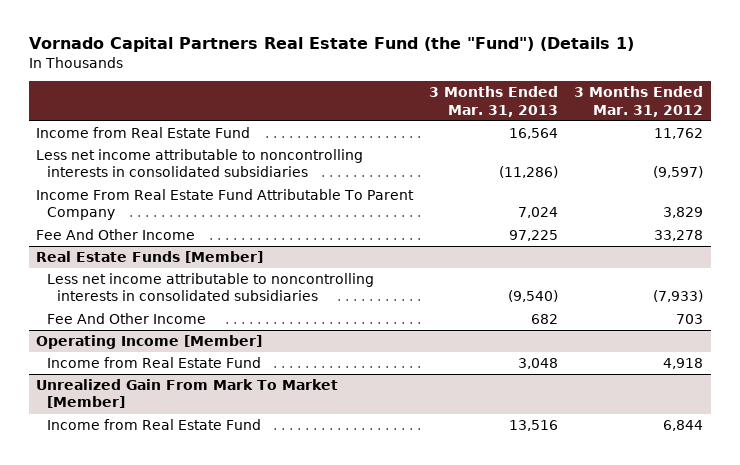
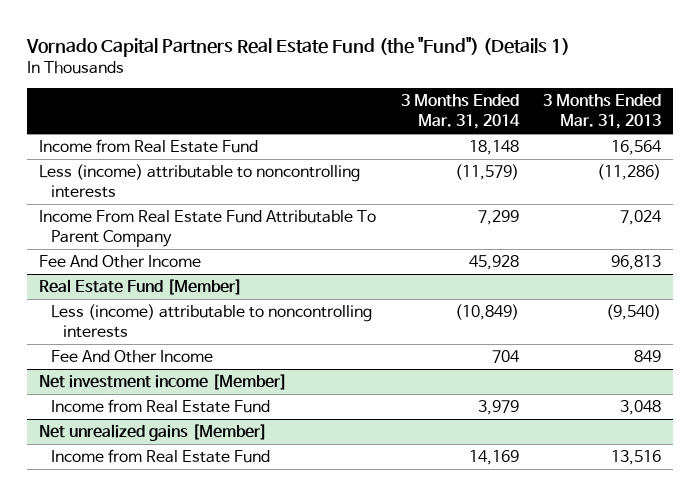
- | 3 Months Ended Mar. 31, 2013 | 3 Months Ended Mar. 31, 2012
+ | 3 Months Ended Mar. 31, 2014 | 3 Months Ended Mar. 31, 2013
- Less net income attributable to noncontrolling interests in consolidated subsidiaries | (11,286) | (9,597)
+ Less (income) attributable to noncontrolling interests | (11,579) | (11,286)
- Fee And Other Income | 97,225 | 33,278
- Real Estate Funds [Member]
- Less net income attributable to noncontrolling interests in consolidated subsidiaries | (9,540) | (7,933)
- Fee And Other Income | 682 | 703
- Operating Income [Member]
+ Fee And Other Income | 45,928 | 96,813
+ Real Estate Fund [Member]
+ Less (income) attributable to noncontrolling interests | (10,849) | (9,540)
+ Fee And Other Income | 704 | 849
+ Net investment income [Member]
- Unrealized Gain From Mark To Market [Member]
+ Net unrealized gains [Member]

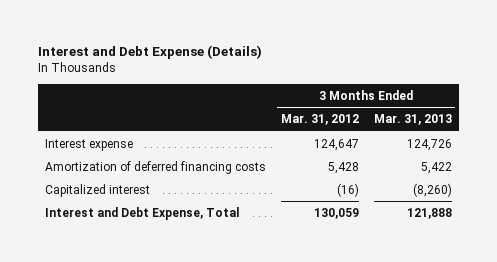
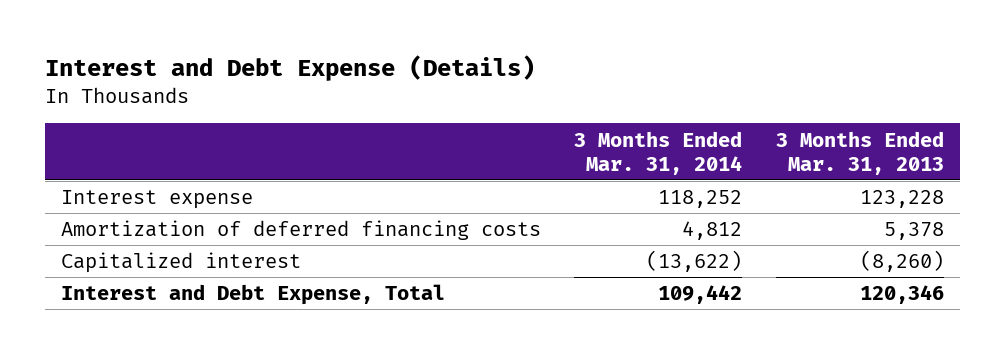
- | 3 Months Ended Mar. 31, 2012 | 3 Months Ended Mar. 31, 2013
+ | 3 Months Ended Mar. 31, 2014 | 3 Months Ended Mar. 31, 2013
- Interest expense | 124,647 | 124,726
- Amortization of deferred financing costs | 5,428 | 5,422
+ Interest expense | 118,252 | 123,228
+ Amortization of deferred financing costs | 4,812 | 5,378
- Interest and Debt Expense, Total | 130,059 | 121,888
+ Interest and Debt Expense, Total | 109,442 | 120,346

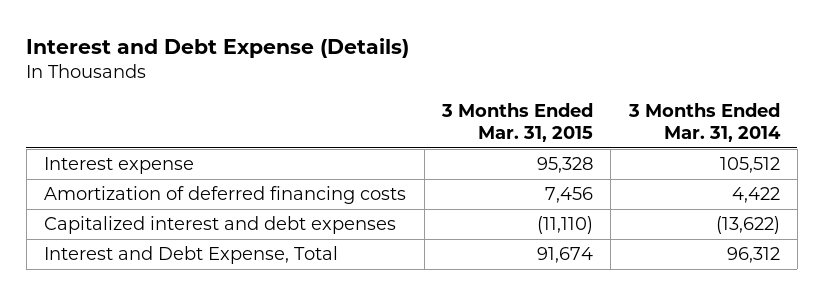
- | 3 Months Ended Mar. 31, 2014 | 3 Months Ended Mar. 31, 2013
+ | 3 Months Ended Mar. 31, 2015 | 3 Months Ended Mar. 31, 2014
- Interest expense | 118,252 | 123,228
- Amortization of deferred financing costs | 4,812 | 5,378
- Capitalized interest | (13,622) | (8,260)
- Interest and Debt Expense, Total | 109,442 | 120,346
+ Interest expense | 95,328 | 105,512
+ Amortization of deferred financing costs | 7,456 | 4,422
+ Capitalized interest and debt expenses | (11,110) | (13,622)
+ Interest and Debt Expense, Total | 91,674 | 96,312

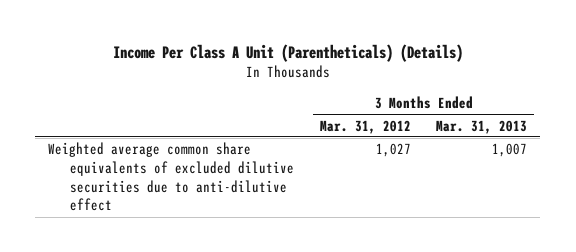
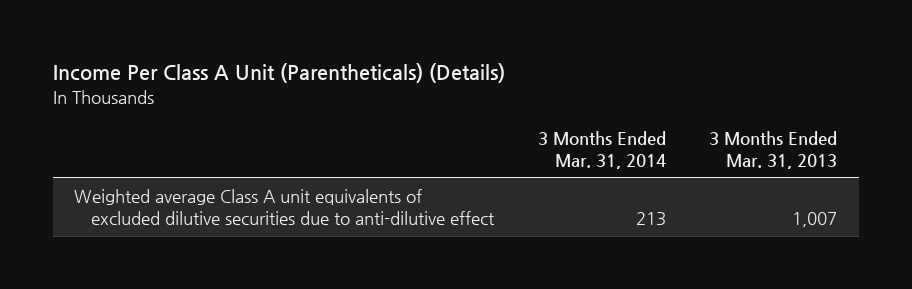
- | 3 Months Ended Mar. 31, 2012 | 3 Months Ended Mar. 31, 2013
+ | 3 Months Ended Mar. 31, 2014 | 3 Months Ended Mar. 31, 2013
- Weighted average common share equivalents of excluded dilutive securities due to anti-dilutive effect | 1,027 | 1,007
+ Weighted average Class A unit equivalents of excluded dilutive securities due to anti-dilutive effect | 213 | 1,007

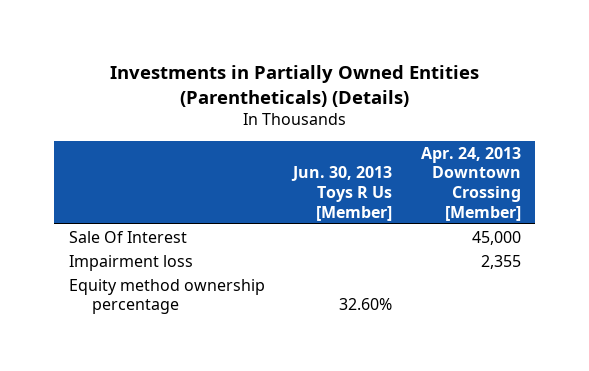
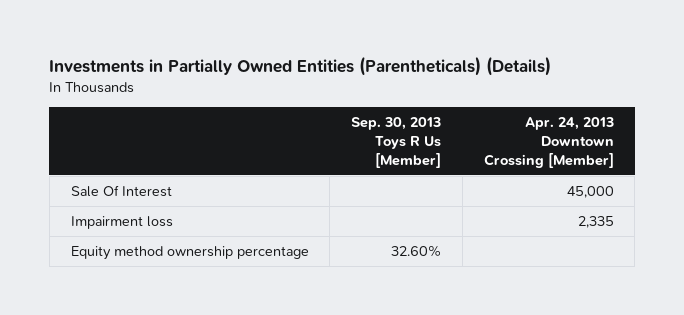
- | Jun. 30, 2013 Toys R Us [Member] | Apr. 24, 2013 Downtown Crossing [Member]
+ | Sep. 30, 2013 Toys R Us [Member] | Apr. 24, 2013 Downtown Crossing [Member]
- Impairment loss | | 2,355
+ Impairment loss | | 2,335

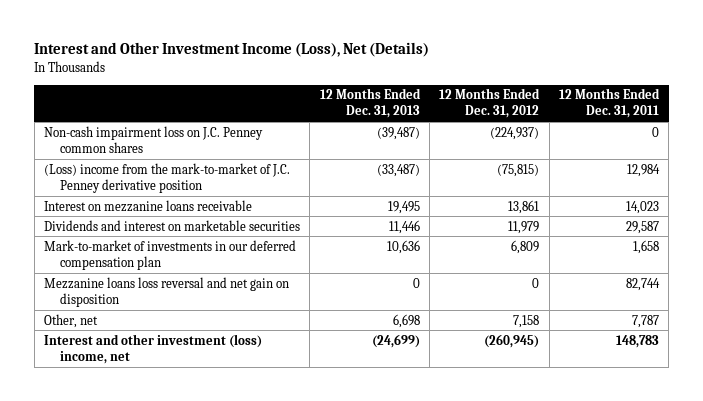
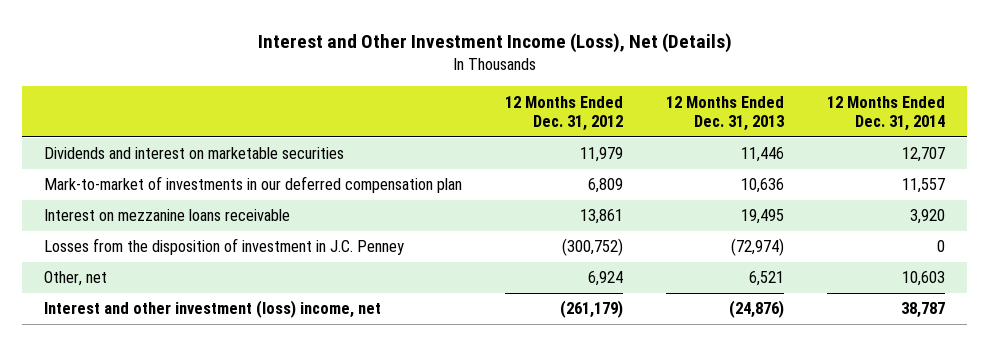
- | 12 Months Ended Dec. 31, 2013 | 12 Months Ended Dec. 31, 2012 | 12 Months Ended Dec. 31, 2011
+ | 12 Months Ended Dec. 31, 2012 | 12 Months Ended Dec. 31, 2013 | 12 Months Ended Dec. 31, 2014
- Non-cash impairment loss on J.C. Penney common shares | (39,487) | (224,937) | 0
- (Loss) income from the mark-to-market of J.C. Penney derivative position | (33,487) | (75,815) | 12,984
- Mezzanine loans loss reversal and net gain on disposition | 0 | 0 | 82,744
- Other, net | 6,698 | 7,158 | 7,787
- Interest and other investment (loss) income, net | (24,699) | (260,945) | 148,783
moved down: Interest on mezzanine loans receivable | 13,861 | 19,495 | 3,920
+ Losses from the disposition of investment in J.C. Penney | (300,752) | (72,974) | 0
+ Other, net | 6,924 | 6,521 | 10,603
+ Interest and other investment (loss) income, net | (261,179) | (24,876) | 38,787

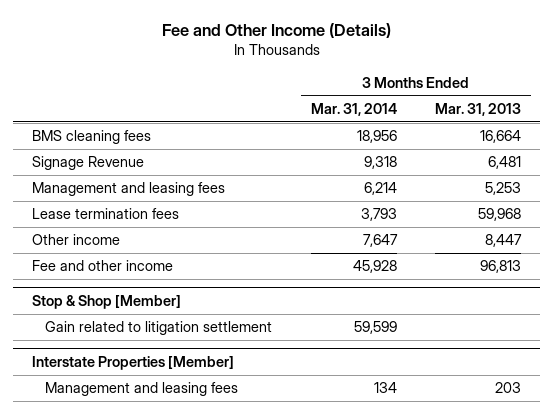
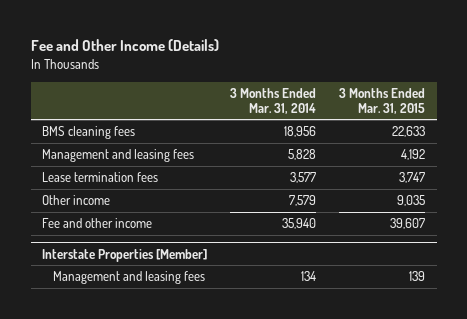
- | 3 Months Ended Mar. 31, 2014 | 3 Months Ended Mar. 31, 2013
+ | 3 Months Ended Mar. 31, 2014 | 3 Months Ended Mar. 31, 2015
- Signage Revenue | 9,318 | 6,481
- Management and leasing fees | 6,214 | 5,253
- Lease termination fees | 3,793 | 59,968
- Other income | 7,647 | 8,447
- Fee and other income | 45,928 | 96,813
- Stop & Shop [Member]
- Gain related to litigation settlement | 59,599 |
+ Management and leasing fees | 5,828 | 4,192
+ Lease termination fees | 3,577 | 3,747
+ Other income | 7,579 | 9,035
+ Fee and other income | 35,940 | 39,607

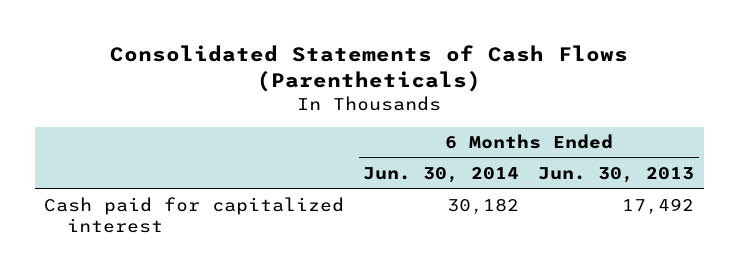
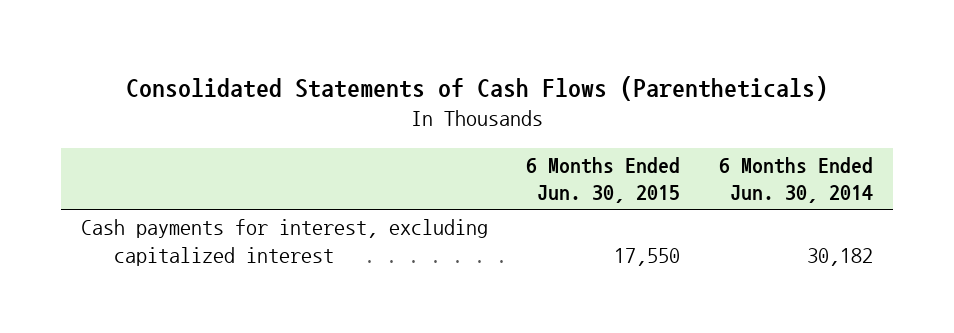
- | 6 Months Ended Jun. 30, 2014 | 6 Months Ended Jun. 30, 2013
+ | 6 Months Ended Jun. 30, 2015 | 6 Months Ended Jun. 30, 2014
- Cash paid for capitalized interest | 30,182 | 17,492
+ Cash payments for interest, excluding capitalized interest | 17,550 | 30,182

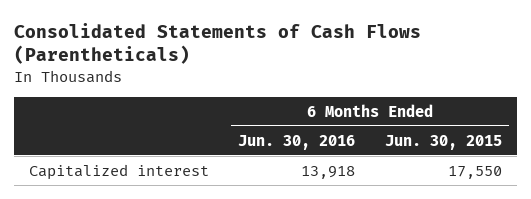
- | 6 Months Ended Jun. 30, 2015 | 6 Months Ended Jun. 30, 2014
+ | 6 Months Ended Jun. 30, 2016 | 6 Months Ended Jun. 30, 2015
- Cash payments for interest, excluding capitalized interest | 17,550 | 30,182
+ Capitalized interest | 13,918 | 17,550

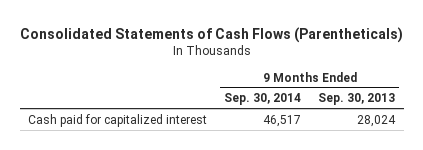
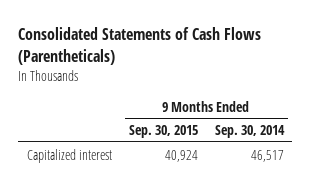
- | 9 Months Ended Sep. 30, 2014 | 9 Months Ended Sep. 30, 2013
+ | 9 Months Ended Sep. 30, 2015 | 9 Months Ended Sep. 30, 2014
- Cash paid for capitalized interest | 46,517 | 28,024
+ Capitalized interest | 40,924 | 46,517

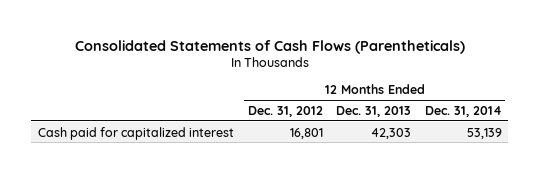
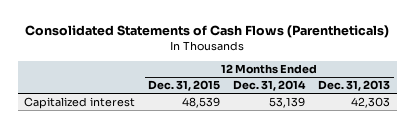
- | 12 Months Ended Dec. 31, 2012 | 12 Months Ended Dec. 31, 2013 | 12 Months Ended Dec. 31, 2014
+ | 12 Months Ended Dec. 31, 2015 | 12 Months Ended Dec. 31, 2014 | 12 Months Ended Dec. 31, 2013
- Cash paid for capitalized interest | 16,801 | 42,303 | 53,139
+ Capitalized interest | 48,539 | 53,139 | 42,303

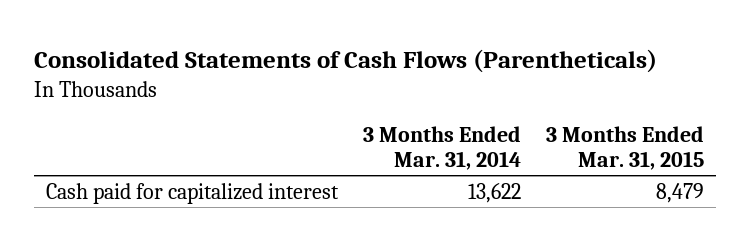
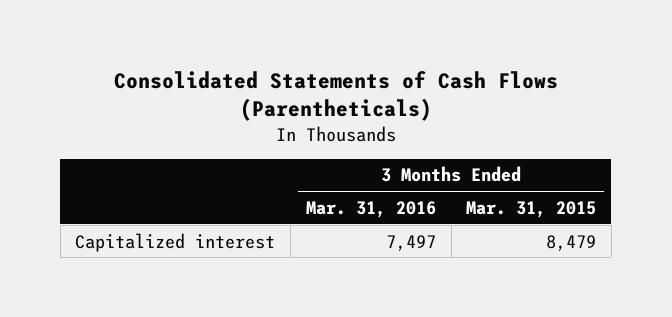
- | 3 Months Ended Mar. 31, 2014 | 3 Months Ended Mar. 31, 2015
+ | 3 Months Ended Mar. 31, 2016 | 3 Months Ended Mar. 31, 2015
- Cash paid for capitalized interest | 13,622 | 8,479
+ Capitalized interest | 7,497 | 8,479

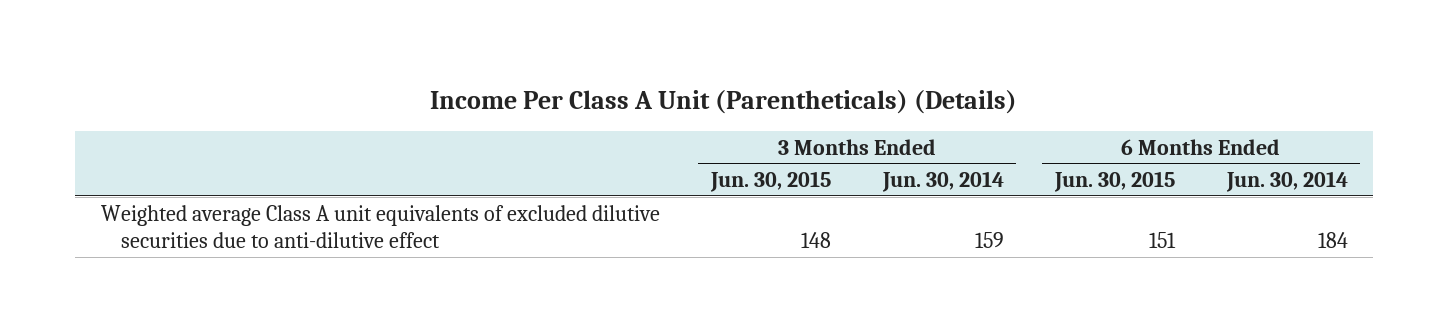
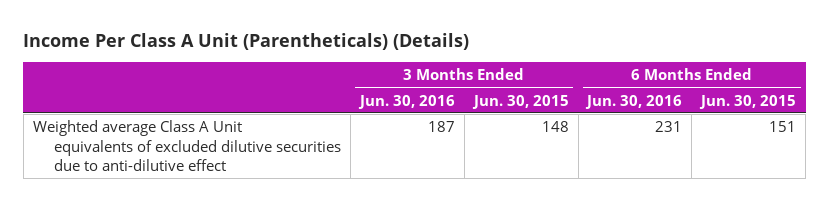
- | 3 Months Ended Jun. 30, 2015 | 3 Months Ended Jun. 30, 2014 | 6 Months Ended Jun. 30, 2015 | 6 Months Ended Jun. 30, 2014
+ | 3 Months Ended Jun. 30, 2016 | 3 Months Ended Jun. 30, 2015 | 6 Months Ended Jun. 30, 2016 | 6 Months Ended Jun. 30, 2015
- Weighted average Class A unit equivalents of excluded dilutive securities due to anti-dilutive effect | 148 | 159 | 151 | 184
+ Weighted average Class A Unit equivalents of excluded dilutive securities due to anti-dilutive effect | 187 | 148 | 231 | 151

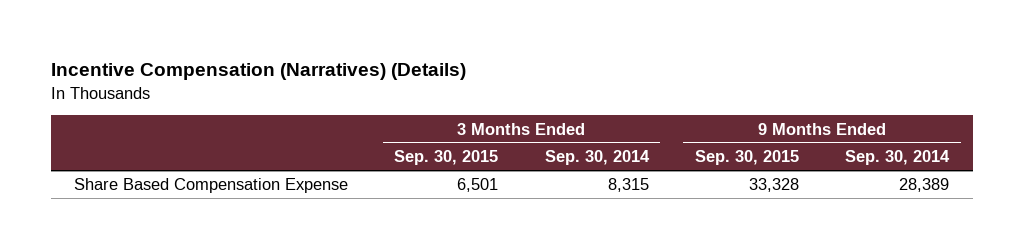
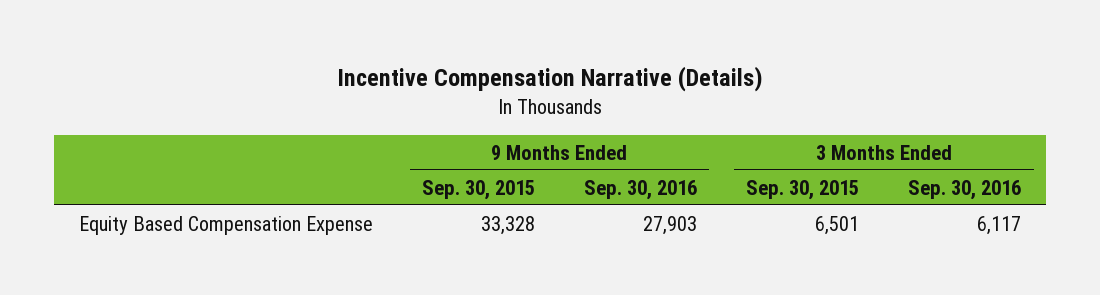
- Incentive Compensation (Narratives) (Details)
+ Incentive Compensation Narrative (Details)
- | 3 Months Ended Sep. 30, 2015 | 3 Months Ended Sep. 30, 2014 | 9 Months Ended Sep. 30, 2015 | 9 Months Ended Sep. 30, 2014
+ | 9 Months Ended Sep. 30, 2015 | 9 Months Ended Sep. 30, 2016 | 3 Months Ended Sep. 30, 2015 | 3 Months Ended Sep. 30, 2016
- Share Based Compensation Expense | 6,501 | 8,315 | 33,328 | 28,389
+ Equity Based Compensation Expense | 33,328 | 27,903 | 6,501 | 6,117

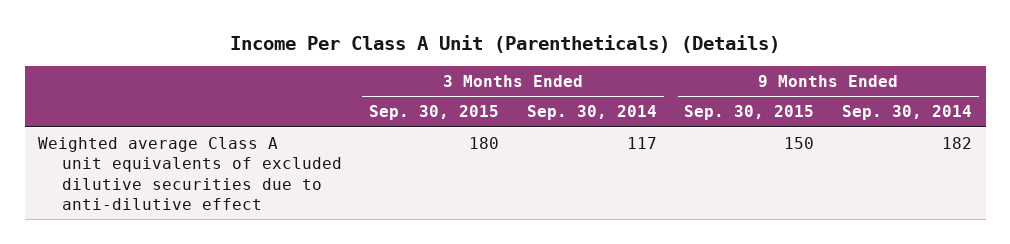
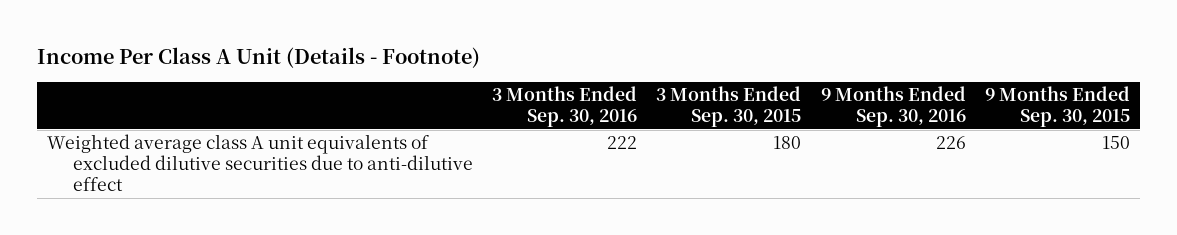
- Income Per Class A Unit (Parentheticals) (Details)
+ Income Per Class A Unit (Details - Footnote)
- | 3 Months Ended Sep. 30, 2015 | 3 Months Ended Sep. 30, 2014 | 9 Months Ended Sep. 30, 2015 | 9 Months Ended Sep. 30, 2014
+ | 3 Months Ended Sep. 30, 2016 | 3 Months Ended Sep. 30, 2015 | 9 Months Ended Sep. 30, 2016 | 9 Months Ended Sep. 30, 2015
- Weighted average Class A unit equivalents of excluded dilutive securities due to anti-dilutive effect | 180 | 117 | 150 | 182
+ Weighted average class A unit equivalents of excluded dilutive securities due to anti-dilutive effect | 222 | 180 | 226 | 150

